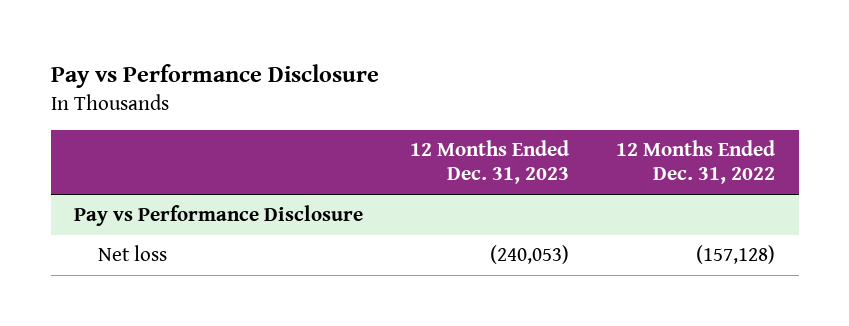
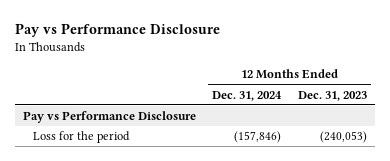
- | 12 Months Ended Dec. 31, 2023 | 12 Months Ended Dec. 31, 2022
+ | 12 Months Ended Dec. 31, 2024 | 12 Months Ended Dec. 31, 2023
- Net loss | (240,053) | (157,128)
+ Loss for the period | (157,846) | (240,053)

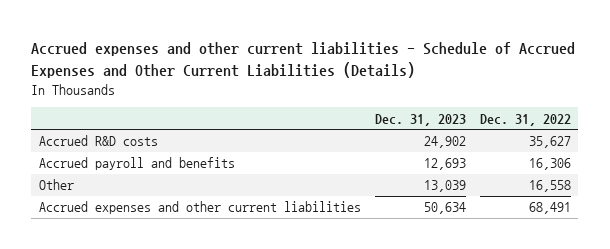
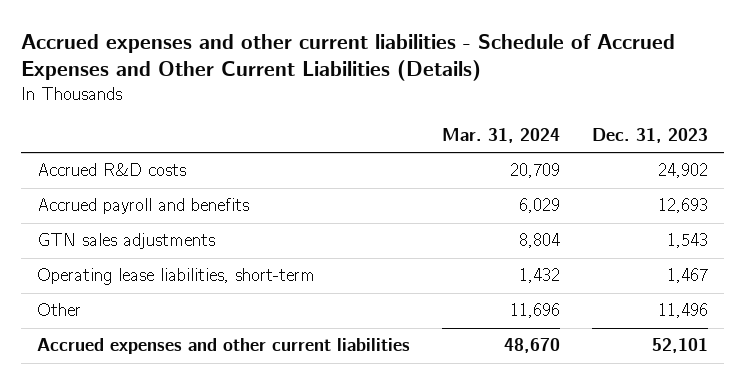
- | Dec. 31, 2023 | Dec. 31, 2022
+ | Mar. 31, 2024 | Dec. 31, 2023
- Other | 13,039 | 16,558
- Accrued expenses and other current liabilities | 50,634 | 68,491
+ GTN sales adjustments | 8,804 | 1,543
+ Operating lease liabilities, short-term | 1,432 | 1,467
+ Other | 11,696 | 11,496
+ Accrued expenses and other current liabilities | 48,670 | 52,101

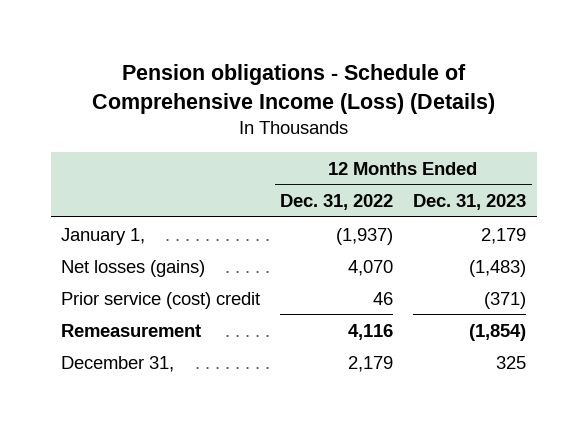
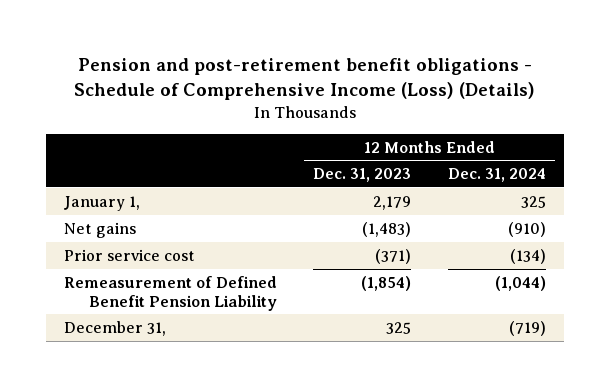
- Pension obligations - Schedule of Comprehensive Income (Loss) (Details)
+ Pension and post-retirement benefit obligations - Schedule of Comprehensive Income (Loss) (Details)
- | 12 Months Ended Dec. 31, 2022 | 12 Months Ended Dec. 31, 2023
+ | 12 Months Ended Dec. 31, 2023 | 12 Months Ended Dec. 31, 2024
- Net losses (gains) | 4,070 | (1,483)
- Prior service (cost) credit | 46 | (371)
- Remeasurement | 4,116 | (1,854)
+ Net gains | (1,483) | (910)
+ Prior service cost | (371) | (134)
+ Remeasurement of Defined Benefit Pension Liability | (1,854) | (1,044)

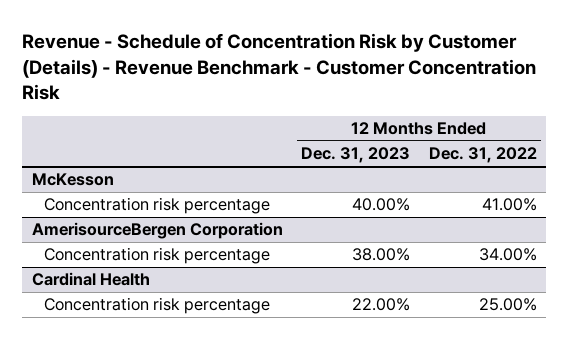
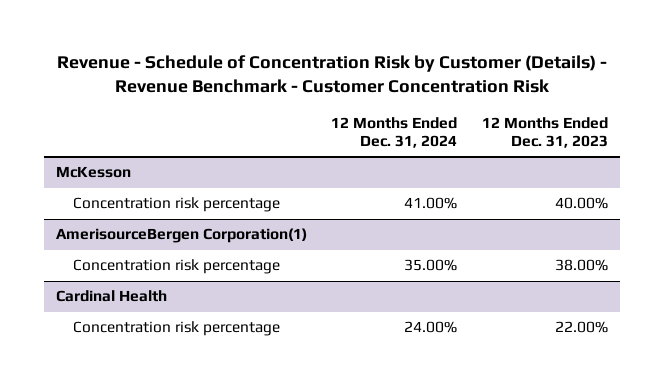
- | 12 Months Ended Dec. 31, 2023 | 12 Months Ended Dec. 31, 2022
+ | 12 Months Ended Dec. 31, 2024 | 12 Months Ended Dec. 31, 2023
- AmerisourceBergen Corporation
+ AmerisourceBergen Corporation(1)

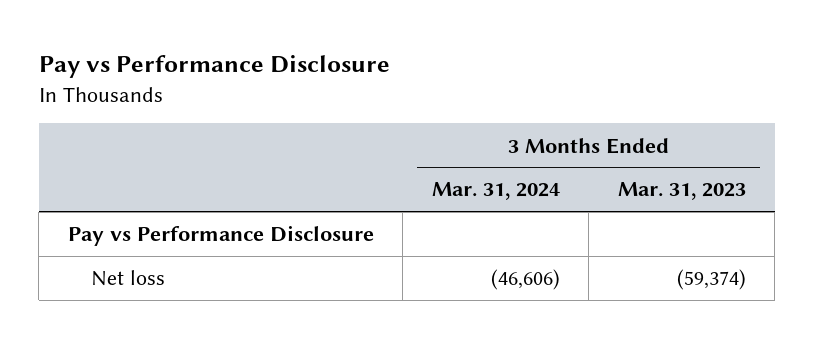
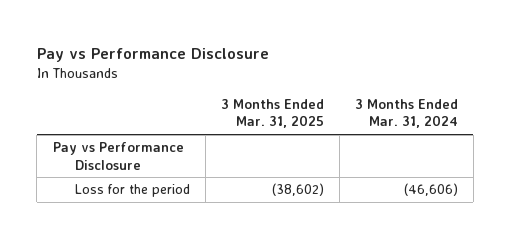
- | 3 Months Ended Mar. 31, 2024 | 3 Months Ended Mar. 31, 2023
+ | 3 Months Ended Mar. 31, 2025 | 3 Months Ended Mar. 31, 2024
- Net loss | (46,606) | (59,374)
+ Loss for the period | (38,602) | (46,606)

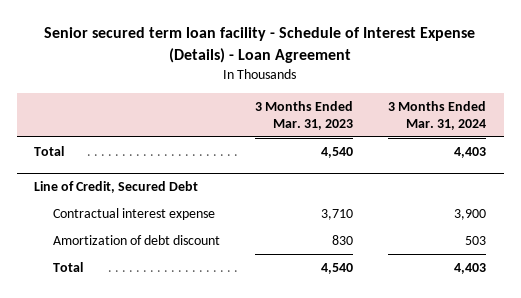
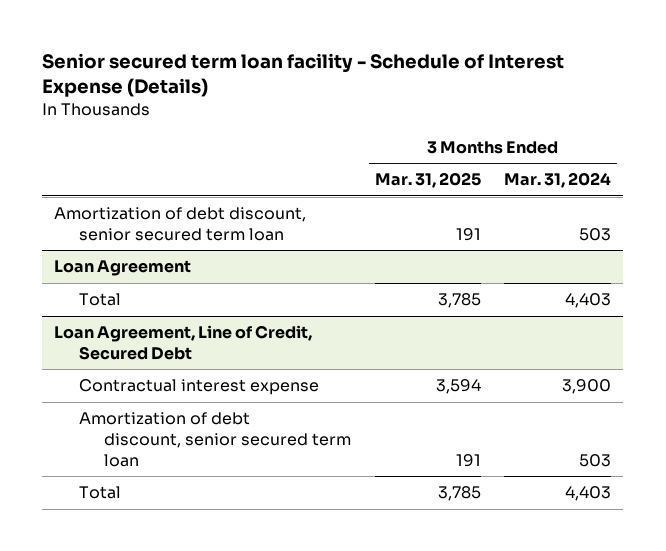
- Senior secured term loan facility - Schedule of Interest Expense (Details) - Loan Agreement
+ Senior secured term loan facility - Schedule of Interest Expense (Details)
- | 3 Months Ended Mar. 31, 2023 | 3 Months Ended Mar. 31, 2024
+ | 3 Months Ended Mar. 31, 2025 | 3 Months Ended Mar. 31, 2024
+ Amortization of debt discount, senior secured term loan | 191 | 503
+ Loan Agreement
- Line of Credit, Secured Debt
+ Loan Agreement, Line of Credit, Secured Debt
- Amortization of debt discount | 830 | 503
+ Amortization of debt discount, senior secured term loan | 191 | 503

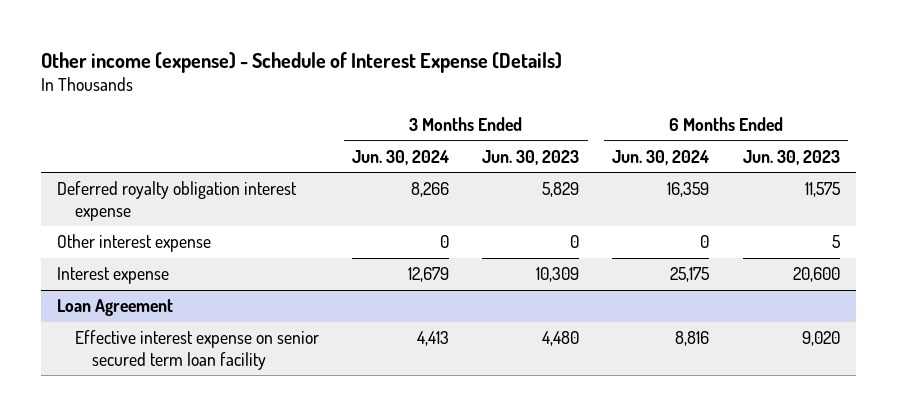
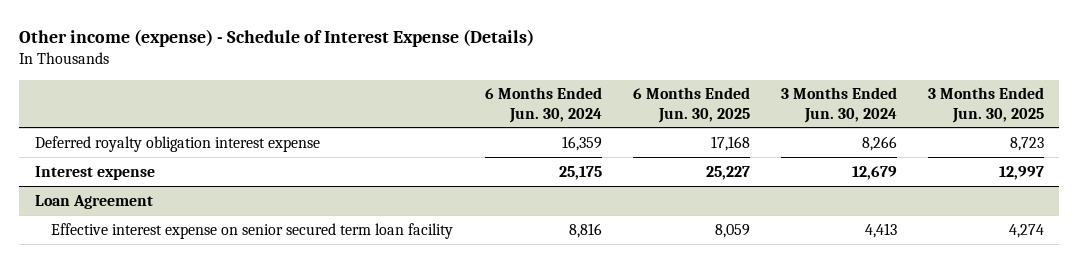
- | 3 Months Ended Jun. 30, 2024 | 3 Months Ended Jun. 30, 2023 | 6 Months Ended Jun. 30, 2024 | 6 Months Ended Jun. 30, 2023
+ | 6 Months Ended Jun. 30, 2024 | 6 Months Ended Jun. 30, 2025 | 3 Months Ended Jun. 30, 2024 | 3 Months Ended Jun. 30, 2025
- Other interest expense | 0 | 0 | 0 | 5

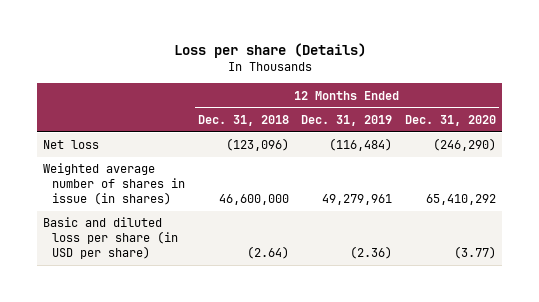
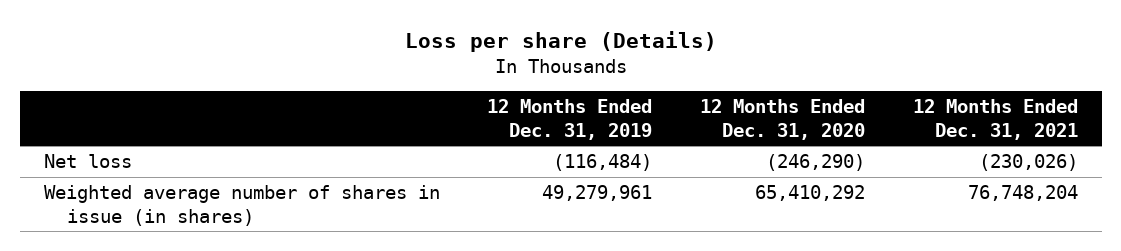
- | 12 Months Ended Dec. 31, 2018 | 12 Months Ended Dec. 31, 2019 | 12 Months Ended Dec. 31, 2020
+ | 12 Months Ended Dec. 31, 2019 | 12 Months Ended Dec. 31, 2020 | 12 Months Ended Dec. 31, 2021
- Basic and diluted loss per share (in USD per share) | (2.64) | (2.36) | (3.77)

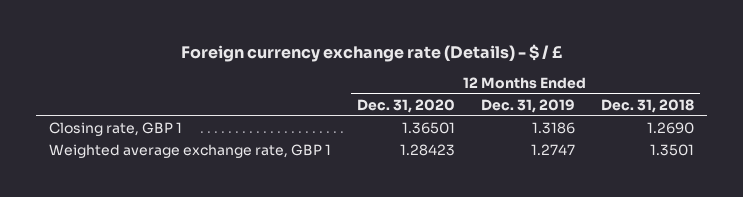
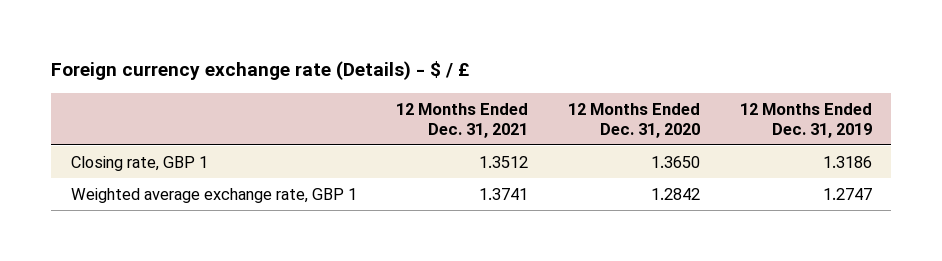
- | 12 Months Ended Dec. 31, 2020 | 12 Months Ended Dec. 31, 2019 | 12 Months Ended Dec. 31, 2018
+ | 12 Months Ended Dec. 31, 2021 | 12 Months Ended Dec. 31, 2020 | 12 Months Ended Dec. 31, 2019
- Closing rate, GBP 1 | 1.36501 | 1.3186 | 1.2690
- Weighted average exchange rate, GBP 1 | 1.28423 | 1.2747 | 1.3501
+ Closing rate, GBP 1 | 1.3512 | 1.3650 | 1.3186
+ Weighted average exchange rate, GBP 1 | 1.3741 | 1.2842 | 1.2747

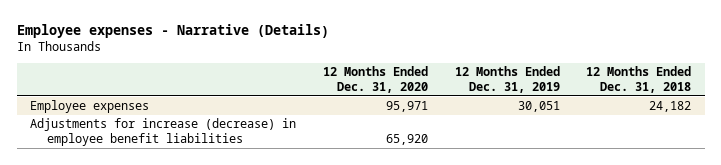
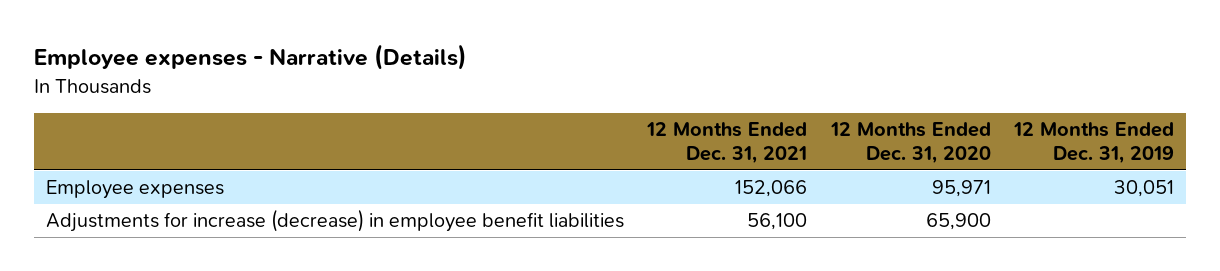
- | 12 Months Ended Dec. 31, 2020 | 12 Months Ended Dec. 31, 2019 | 12 Months Ended Dec. 31, 2018
+ | 12 Months Ended Dec. 31, 2021 | 12 Months Ended Dec. 31, 2020 | 12 Months Ended Dec. 31, 2019
- Adjustments for increase (decrease) in employee benefit liabilities | 65,920 | |
+ Adjustments for increase (decrease) in employee benefit liabilities | 56,100 | 65,900 |

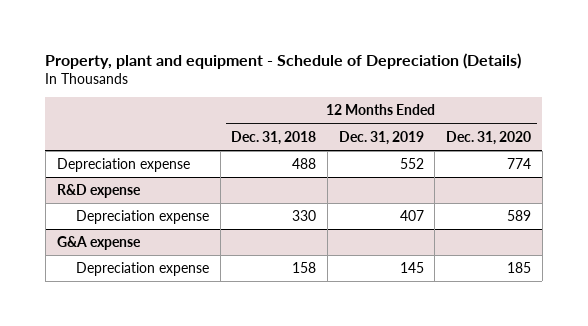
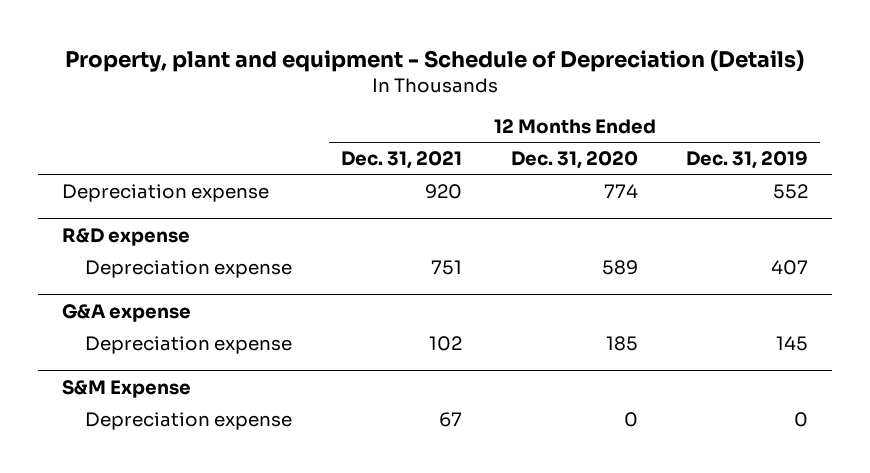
- | 12 Months Ended Dec. 31, 2018 | 12 Months Ended Dec. 31, 2019 | 12 Months Ended Dec. 31, 2020
+ | 12 Months Ended Dec. 31, 2021 | 12 Months Ended Dec. 31, 2020 | 12 Months Ended Dec. 31, 2019
+ S&M Expense
+ Depreciation expense | 67 | 0 | 0

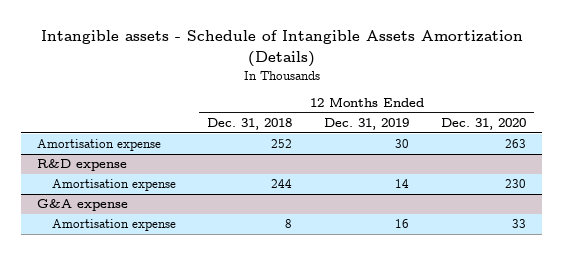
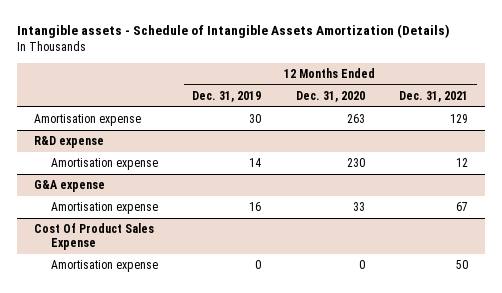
- | 12 Months Ended Dec. 31, 2018 | 12 Months Ended Dec. 31, 2019 | 12 Months Ended Dec. 31, 2020
+ | 12 Months Ended Dec. 31, 2019 | 12 Months Ended Dec. 31, 2020 | 12 Months Ended Dec. 31, 2021
+ Cost Of Product Sales Expense
+ Amortisation expense | 0 | 0 | 50

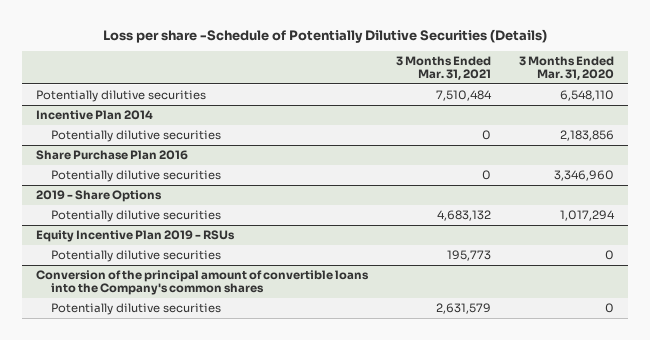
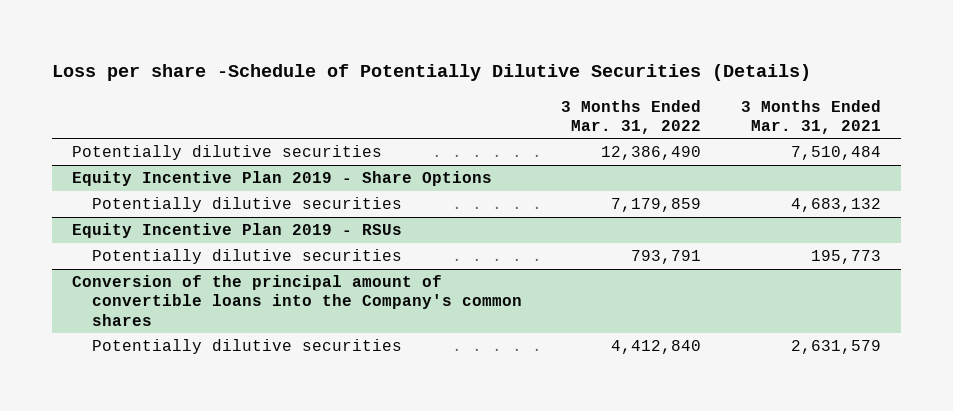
- | 3 Months Ended Mar. 31, 2021 | 3 Months Ended Mar. 31, 2020
+ | 3 Months Ended Mar. 31, 2022 | 3 Months Ended Mar. 31, 2021
- Incentive Plan 2014
- Potentially dilutive securities | 0 | 2,183,856
- Share Purchase Plan 2016
- Potentially dilutive securities | 0 | 3,346,960
- 2019 - Share Options
+ Equity Incentive Plan 2019 - Share Options

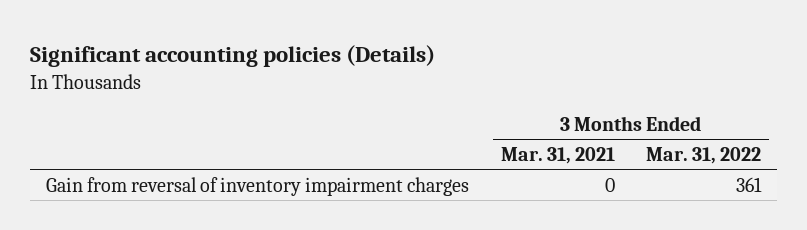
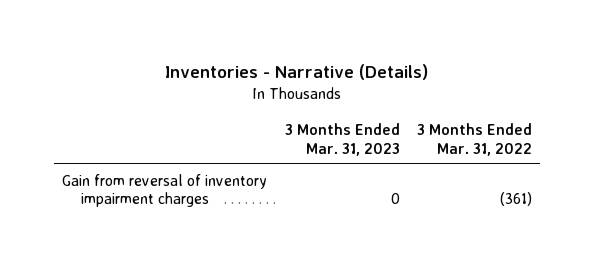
- Significant accounting policies (Details)
+ Inventories - Narrative (Details)
- | 3 Months Ended Mar. 31, 2021 | 3 Months Ended Mar. 31, 2022
+ | 3 Months Ended Mar. 31, 2023 | 3 Months Ended Mar. 31, 2022
- Gain from reversal of inventory impairment charges | 0 | 361
+ Gain from reversal of inventory impairment charges | 0 | (361)

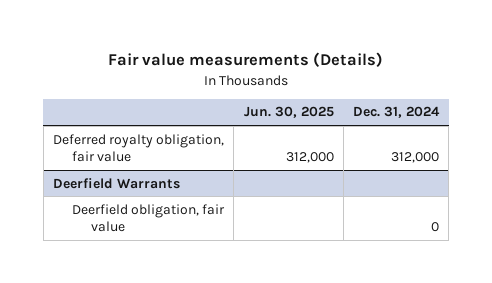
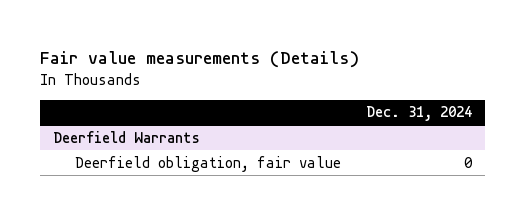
- | Jun. 30, 2025 | Dec. 31, 2024
+ | Dec. 31, 2024
- Deferred royalty obligation, fair value | 312,000 | 312,000

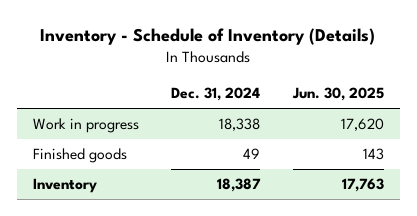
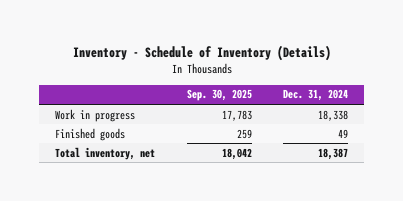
- | Dec. 31, 2024 | Jun. 30, 2025
+ | Sep. 30, 2025 | Dec. 31, 2024
- Inventory | 18,387 | 17,763
+ Total inventory, net | 18,042 | 18,387

